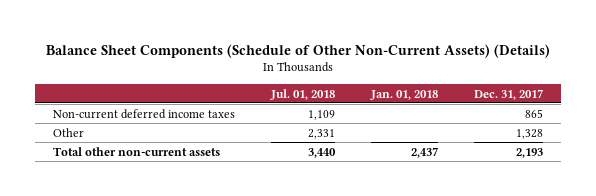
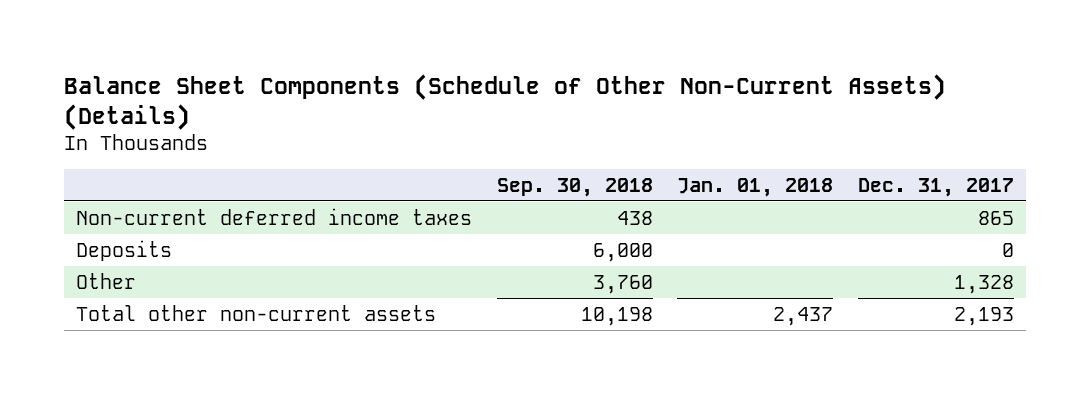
- | Jul. 01, 2018 | Jan. 01, 2018 | Dec. 31, 2017
+ | Sep. 30, 2018 | Jan. 01, 2018 | Dec. 31, 2017
+ Deposits | 6,000 | | 0

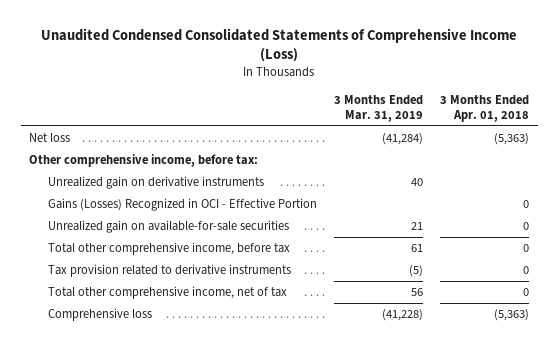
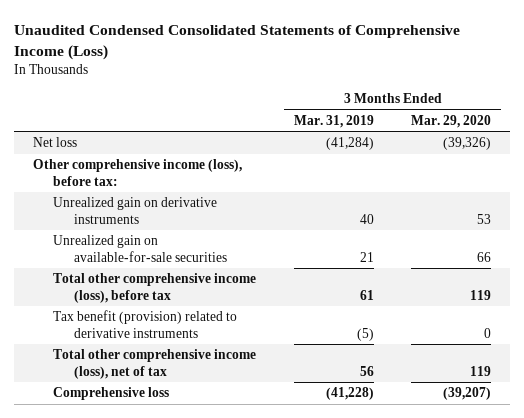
- | 3 Months Ended Mar. 31, 2019 | 3 Months Ended Apr. 01, 2018
+ | 3 Months Ended Mar. 31, 2019 | 3 Months Ended Mar. 29, 2020
- Other comprehensive income, before tax:
+ Other comprehensive income (loss), before tax:
- Gains (Losses) Recognized in OCI - Effective Portion | | 0
- Total other comprehensive income, before tax | 61 | 0
- Tax provision related to derivative instruments | (5) | 0
- Total other comprehensive income, net of tax | 56 | 0
+ Total other comprehensive income (loss), before tax | 61 | 119
+ Tax benefit (provision) related to derivative instruments | (5) | 0
+ Total other comprehensive income (loss), net of tax | 56 | 119

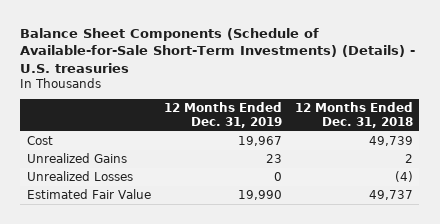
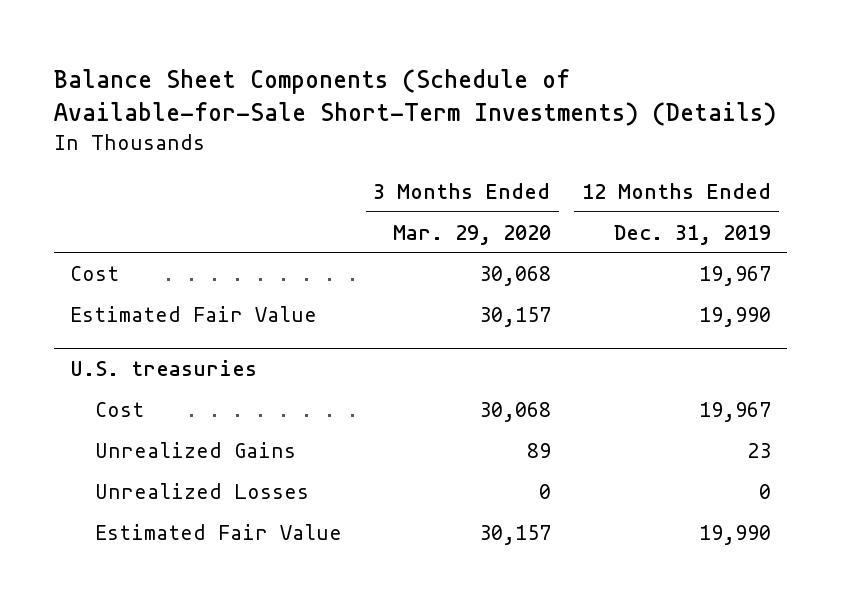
- Balance Sheet Components (Schedule of Available-for-Sale Short-Term Investments) (Details) - U.S. treasuries
+ Balance Sheet Components (Schedule of Available-for-Sale Short-Term Investments) (Details)
- | 12 Months Ended Dec. 31, 2019 | 12 Months Ended Dec. 31, 2018
+ | 3 Months Ended Mar. 29, 2020 | 12 Months Ended Dec. 31, 2019
+ Estimated Fair Value | 30,157 | 19,990
+ U.S. treasuries
+ Cost | 30,068 | 19,967

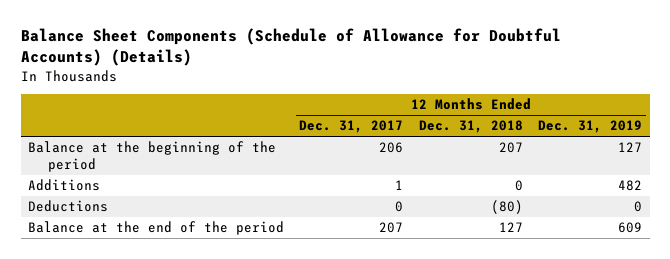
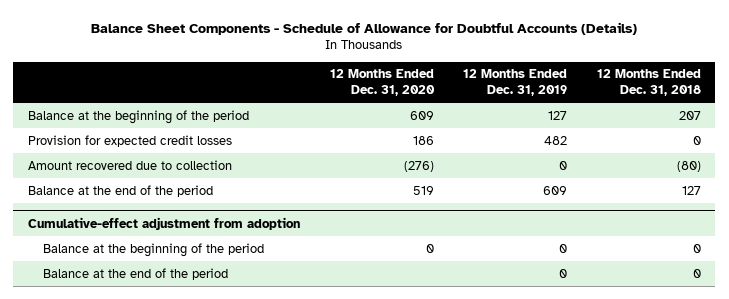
- Balance Sheet Components (Schedule of Allowance for Doubtful Accounts) (Details)
+ Balance Sheet Components - Schedule of Allowance for Doubtful Accounts (Details)
- | 12 Months Ended Dec. 31, 2017 | 12 Months Ended Dec. 31, 2018 | 12 Months Ended Dec. 31, 2019
+ | 12 Months Ended Dec. 31, 2020 | 12 Months Ended Dec. 31, 2019 | 12 Months Ended Dec. 31, 2018
- Additions | 1 | 0 | 482
- Deductions | 0 | (80) | 0
+ Provision for expected credit losses | 186 | 482 | 0
+ Amount recovered due to collection | (276) | 0 | (80)
+ Cumulative-effect adjustment from adoption
+ Balance at the beginning of the period | 0 | 0 | 0
+ Balance at the end of the period | | 0 | 0

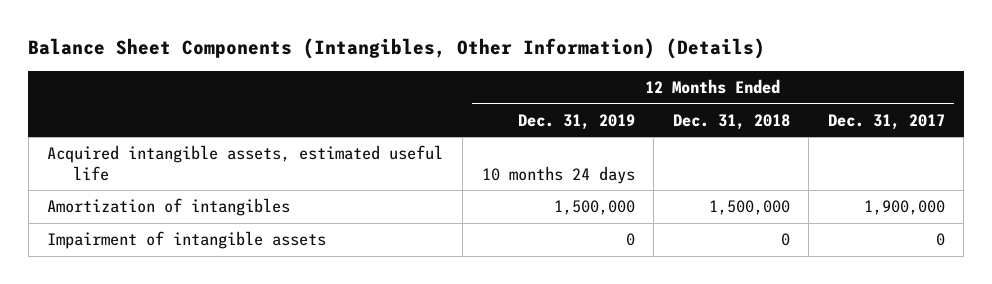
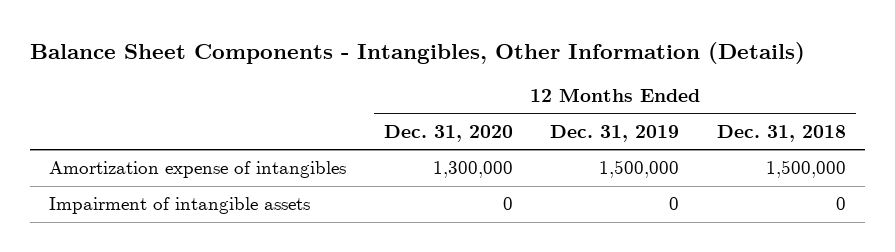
- Balance Sheet Components (Intangibles, Other Information) (Details)
+ Balance Sheet Components - Intangibles, Other Information (Details)
- | 12 Months Ended Dec. 31, 2019 | 12 Months Ended Dec. 31, 2018 | 12 Months Ended Dec. 31, 2017
+ | 12 Months Ended Dec. 31, 2020 | 12 Months Ended Dec. 31, 2019 | 12 Months Ended Dec. 31, 2018
- Acquired intangible assets, estimated useful life | 10 months 24 days | |
- Amortization of intangibles | 1,500,000 | 1,500,000 | 1,900,000
+ Amortization expense of intangibles | 1,300,000 | 1,500,000 | 1,500,000

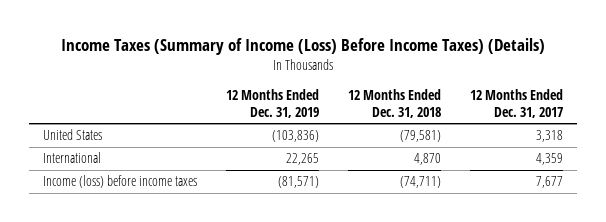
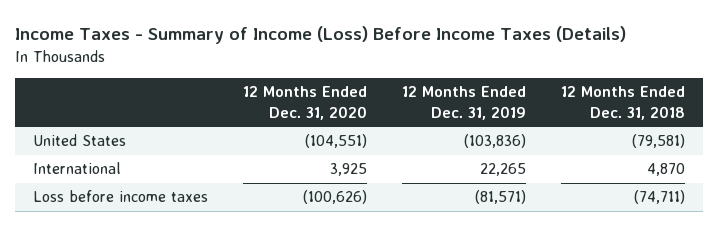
- Income Taxes (Summary of Income (Loss) Before Income Taxes) (Details)
+ Income Taxes - Summary of Income (Loss) Before Income Taxes (Details)
- | 12 Months Ended Dec. 31, 2019 | 12 Months Ended Dec. 31, 2018 | 12 Months Ended Dec. 31, 2017
+ | 12 Months Ended Dec. 31, 2020 | 12 Months Ended Dec. 31, 2019 | 12 Months Ended Dec. 31, 2018
- Income (loss) before income taxes | (81,571) | (74,711) | 7,677
+ Loss before income taxes | (100,626) | (81,571) | (74,711)

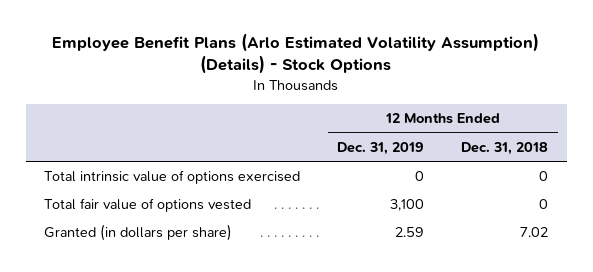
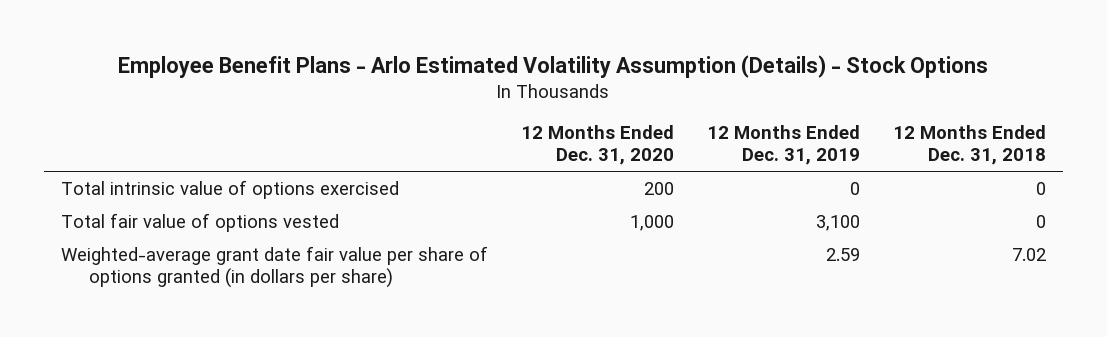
- Employee Benefit Plans (Arlo Estimated Volatility Assumption) (Details) - Stock Options
+ Employee Benefit Plans - Arlo Estimated Volatility Assumption (Details) - Stock Options
- | 12 Months Ended Dec. 31, 2019 | 12 Months Ended Dec. 31, 2018
+ | 12 Months Ended Dec. 31, 2020 | 12 Months Ended Dec. 31, 2019 | 12 Months Ended Dec. 31, 2018
- Granted (in dollars per share) | 2.59 | 7.02
+ Weighted-average grant date fair value per share of options granted (in dollars per share) | | 2.59 | 7.02

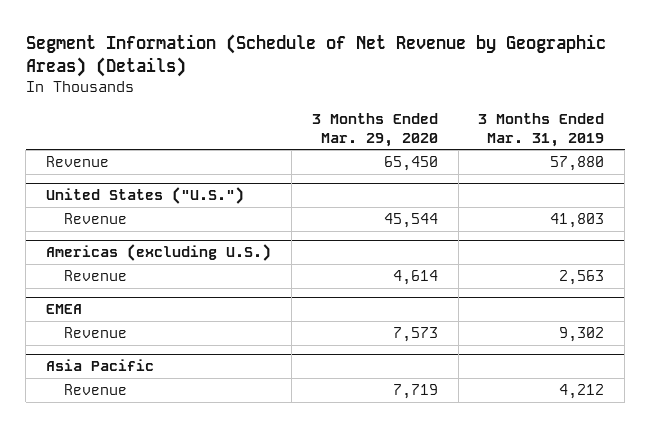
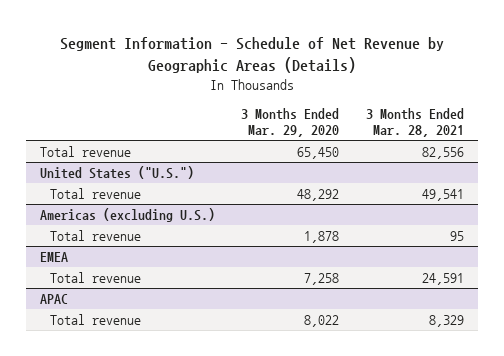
- Segment Information (Schedule of Net Revenue by Geographic Areas) (Details)
+ Segment Information - Schedule of Net Revenue by Geographic Areas (Details)
- | 3 Months Ended Mar. 29, 2020 | 3 Months Ended Mar. 31, 2019
+ | 3 Months Ended Mar. 29, 2020 | 3 Months Ended Mar. 28, 2021
- Revenue | 65,450 | 57,880
+ Total revenue | 65,450 | 82,556
@ United States ("U.S.")
- Revenue | 45,544 | 41,803
+ Total revenue | 48,292 | 49,541
@ Americas (excluding U.S.)
- Revenue | 4,614 | 2,563
+ Total revenue | 1,878 | 95
@ EMEA
- Revenue | 7,573 | 9,302
- Asia Pacific
- Revenue | 7,719 | 4,212
@ EMEA
+ Total revenue | 7,258 | 24,591
+ APAC
+ Total revenue | 8,022 | 8,329

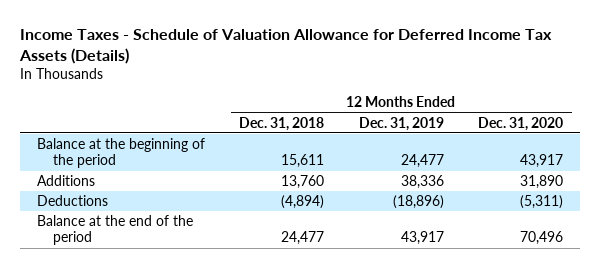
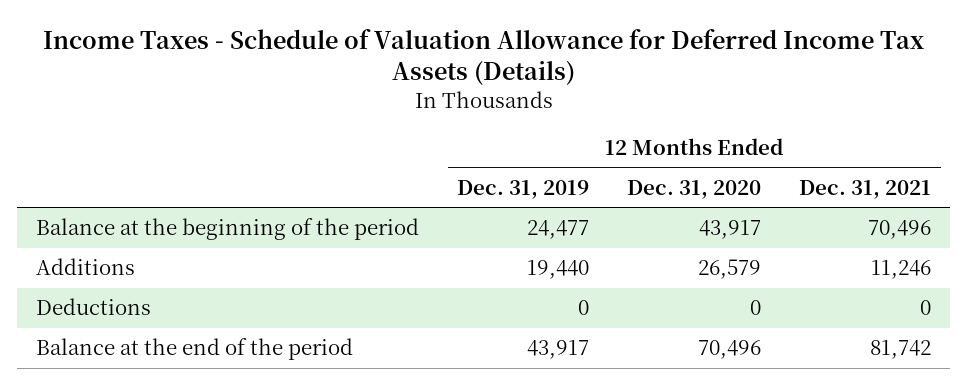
- | 12 Months Ended Dec. 31, 2018 | 12 Months Ended Dec. 31, 2019 | 12 Months Ended Dec. 31, 2020
+ | 12 Months Ended Dec. 31, 2019 | 12 Months Ended Dec. 31, 2020 | 12 Months Ended Dec. 31, 2021
- Additions | 13,760 | 38,336 | 31,890
- Deductions | (4,894) | (18,896) | (5,311)
+ Additions | 19,440 | 26,579 | 11,246
+ Deductions | 0 | 0 | 0

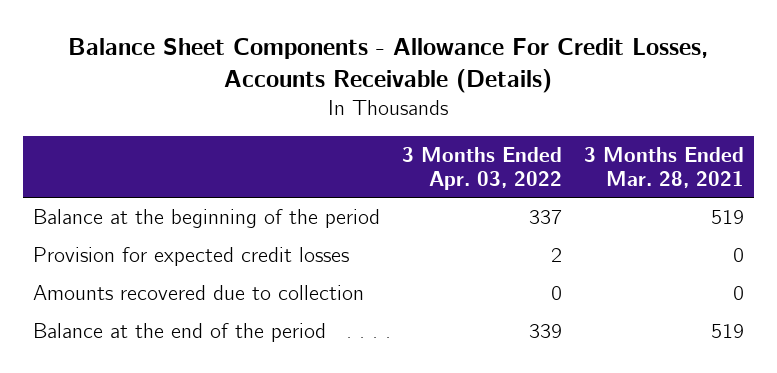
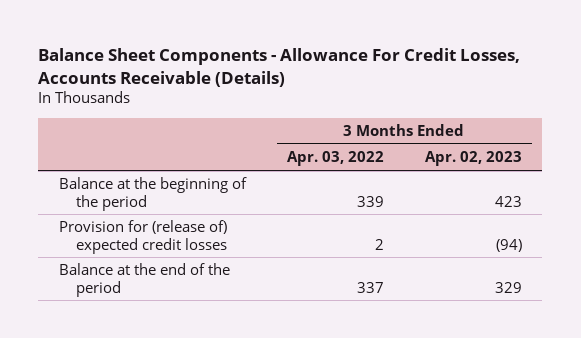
- | 3 Months Ended Apr. 03, 2022 | 3 Months Ended Mar. 28, 2021
+ | 3 Months Ended Apr. 03, 2022 | 3 Months Ended Apr. 02, 2023
- Balance at the beginning of the period | 337 | 519
- Provision for expected credit losses | 2 | 0
- Amounts recovered due to collection | 0 | 0
- Balance at the end of the period | 339 | 519
+ Balance at the beginning of the period | 339 | 423
+ Provision for (release of) expected credit losses | 2 | (94)
+ Balance at the end of the period | 337 | 329

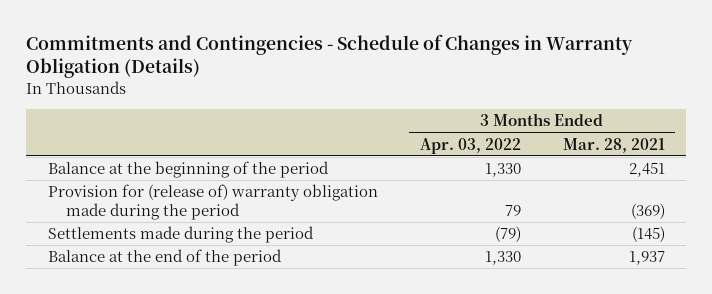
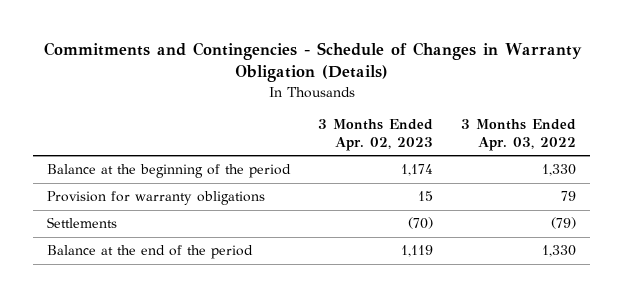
- | 3 Months Ended Apr. 03, 2022 | 3 Months Ended Mar. 28, 2021
+ | 3 Months Ended Apr. 02, 2023 | 3 Months Ended Apr. 03, 2022
- Provision for (release of) warranty obligation made during the period | 79 | (369)
- Settlements made during the period | (79) | (145)
+ Provision for warranty obligations | 15 | 79
+ Settlements | (70) | (79)

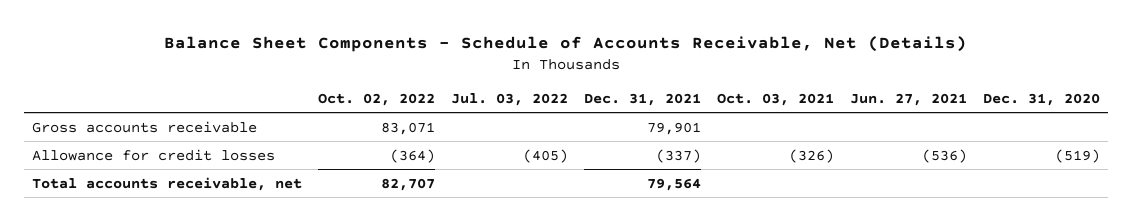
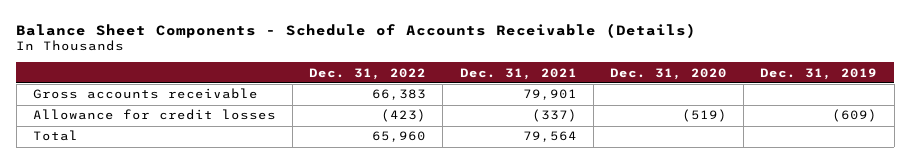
- Balance Sheet Components - Schedule of Accounts Receivable, Net (Details)
+ Balance Sheet Components - Schedule of Accounts Receivable (Details)
- | Oct. 02, 2022 | Jul. 03, 2022 | Dec. 31, 2021 | Oct. 03, 2021 | Jun. 27, 2021 | Dec. 31, 2020
+ | Dec. 31, 2022 | Dec. 31, 2021 | Dec. 31, 2020 | Dec. 31, 2019
- Total accounts receivable, net | 82,707 | | 79,564 | | |
+ Total | 65,960 | 79,564 | |

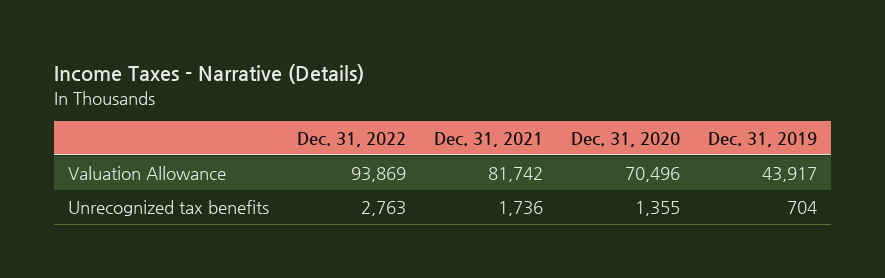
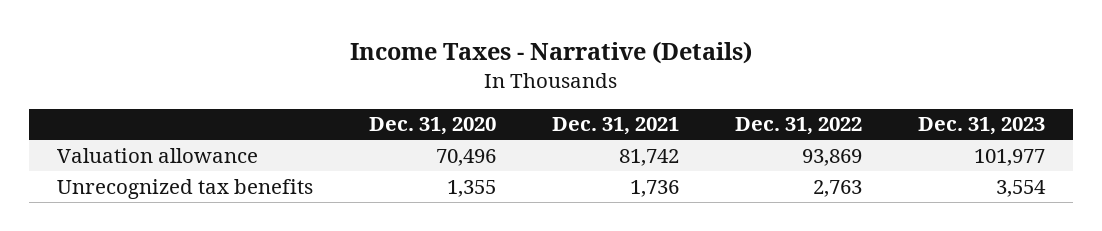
- | Dec. 31, 2022 | Dec. 31, 2021 | Dec. 31, 2020 | Dec. 31, 2019
+ | Dec. 31, 2020 | Dec. 31, 2021 | Dec. 31, 2022 | Dec. 31, 2023
- Valuation Allowance | 93,869 | 81,742 | 70,496 | 43,917
+ Valuation allowance | 70,496 | 81,742 | 93,869 | 101,977

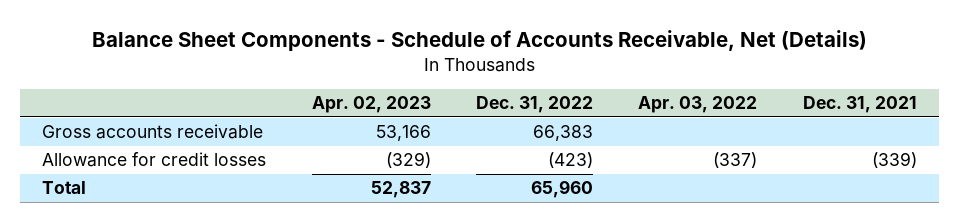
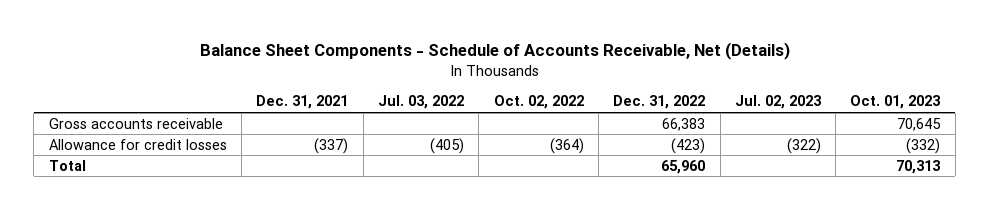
- | Apr. 02, 2023 | Dec. 31, 2022 | Apr. 03, 2022 | Dec. 31, 2021
+ | Dec. 31, 2021 | Jul. 03, 2022 | Oct. 02, 2022 | Dec. 31, 2022 | Jul. 02, 2023 | Oct. 01, 2023
- Allowance for credit losses | (329) | (423) | (337) | (339)
+ Allowance for credit losses | (337) | (405) | (364) | (423) | (322) | (332)

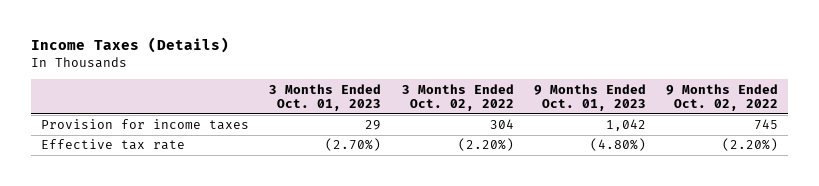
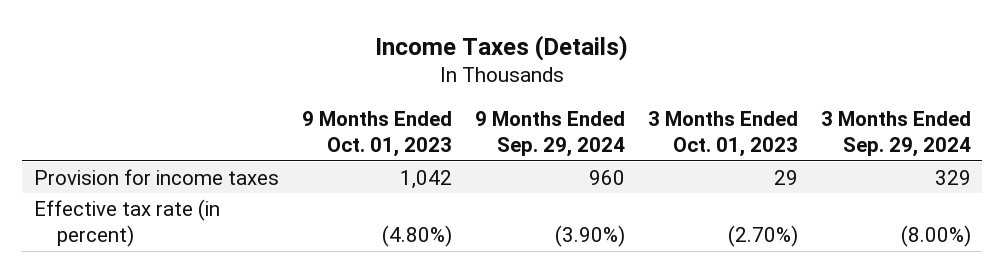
- | 3 Months Ended Oct. 01, 2023 | 3 Months Ended Oct. 02, 2022 | 9 Months Ended Oct. 01, 2023 | 9 Months Ended Oct. 02, 2022
+ | 9 Months Ended Oct. 01, 2023 | 9 Months Ended Sep. 29, 2024 | 3 Months Ended Oct. 01, 2023 | 3 Months Ended Sep. 29, 2024
- Effective tax rate | (2.70%) | (2.20%) | (4.80%) | (2.20%)
+ Effective tax rate (in percent) | (4.80%) | (3.90%) | (2.70%) | (8.00%)

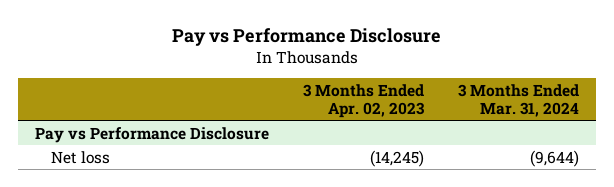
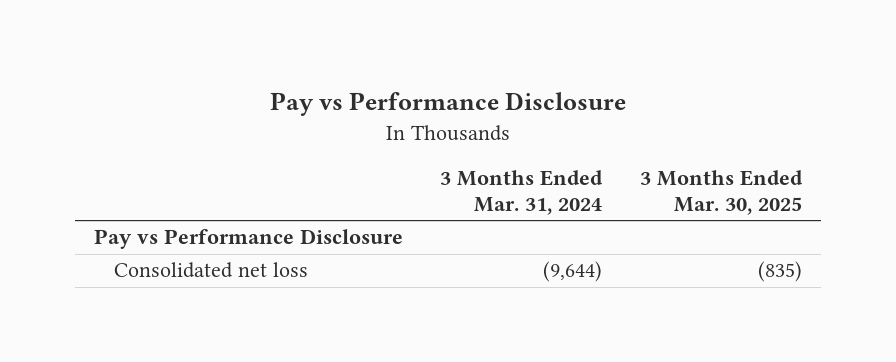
- | 3 Months Ended Apr. 02, 2023 | 3 Months Ended Mar. 31, 2024
+ | 3 Months Ended Mar. 31, 2024 | 3 Months Ended Mar. 30, 2025
- Net loss | (14,245) | (9,644)
+ Consolidated net loss | (9,644) | (835)

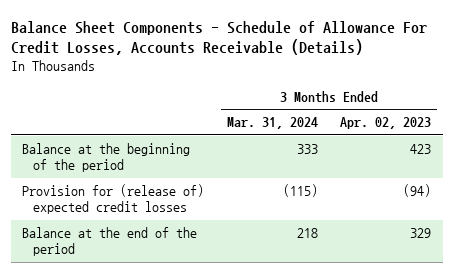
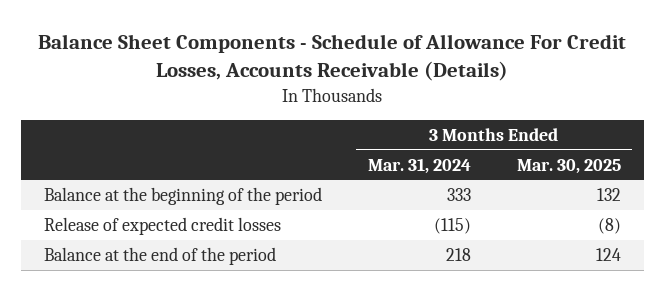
- | 3 Months Ended Mar. 31, 2024 | 3 Months Ended Apr. 02, 2023
+ | 3 Months Ended Mar. 31, 2024 | 3 Months Ended Mar. 30, 2025
- Provision for (release of) expected credit losses | (115) | (94)
+ Release of expected credit losses | (115) | (8)

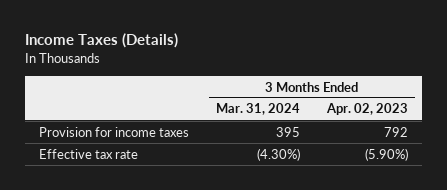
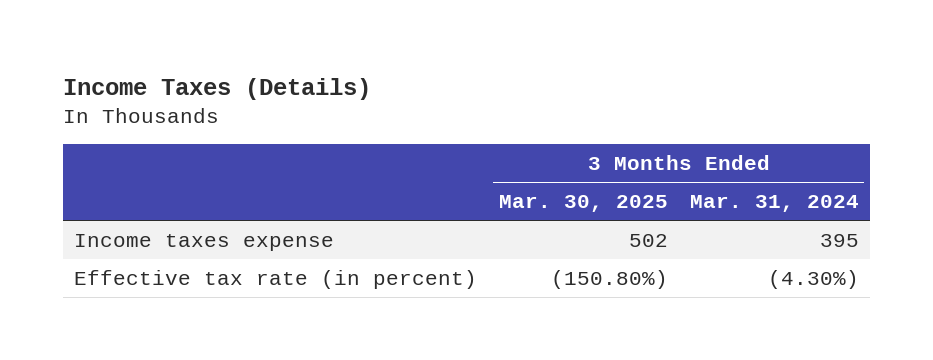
- | 3 Months Ended Mar. 31, 2024 | 3 Months Ended Apr. 02, 2023
+ | 3 Months Ended Mar. 30, 2025 | 3 Months Ended Mar. 31, 2024
- Provision for income taxes | 395 | 792
- Effective tax rate | (4.30%) | (5.90%)
+ Income taxes expense | 502 | 395
+ Effective tax rate (in percent) | (150.80%) | (4.30%)

